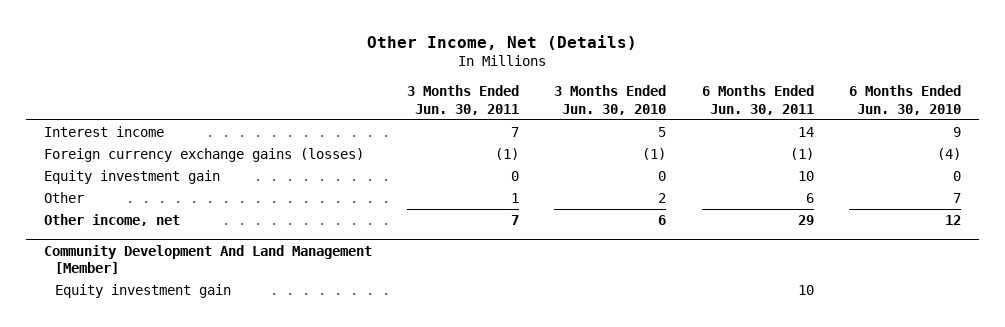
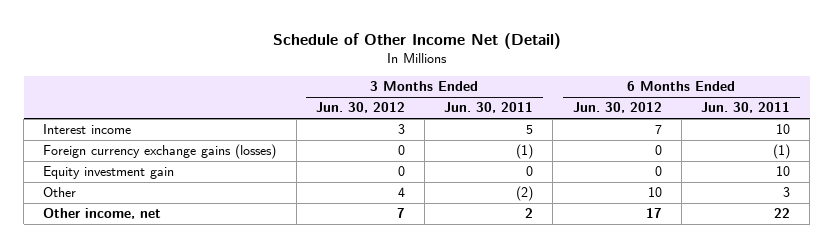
- Other Income, Net (Details)
+ Schedule of Other Income Net (Detail)
- | 3 Months Ended Jun. 30, 2011 | 3 Months Ended Jun. 30, 2010 | 6 Months Ended Jun. 30, 2011 | 6 Months Ended Jun. 30, 2010
+ | 3 Months Ended Jun. 30, 2012 | 3 Months Ended Jun. 30, 2011 | 6 Months Ended Jun. 30, 2012 | 6 Months Ended Jun. 30, 2011
- Interest income | 7 | 5 | 14 | 9
+ Interest income | 3 | 5 | 7 | 10
- Other | 1 | 2 | 6 | 7
- Other income, net | 7 | 6 | 29 | 12
- Community Development And Land Management [Member]
- Equity investment gain | | | 10 |
+ Other | 4 | (2) | 10 | 3
+ Other income, net | 7 | 2 | 17 | 22

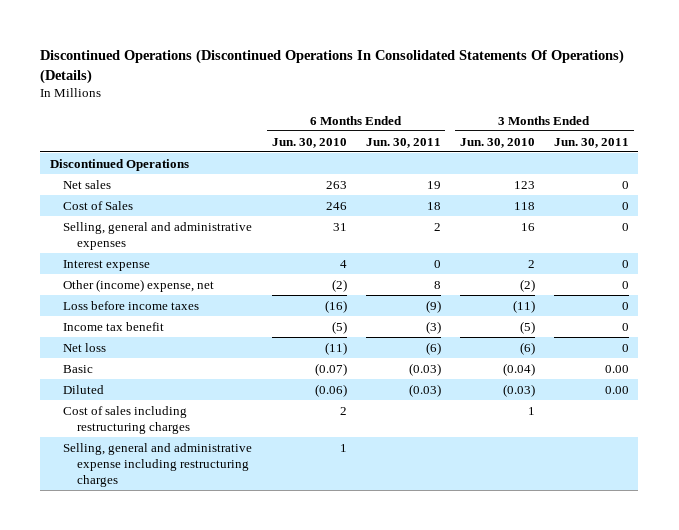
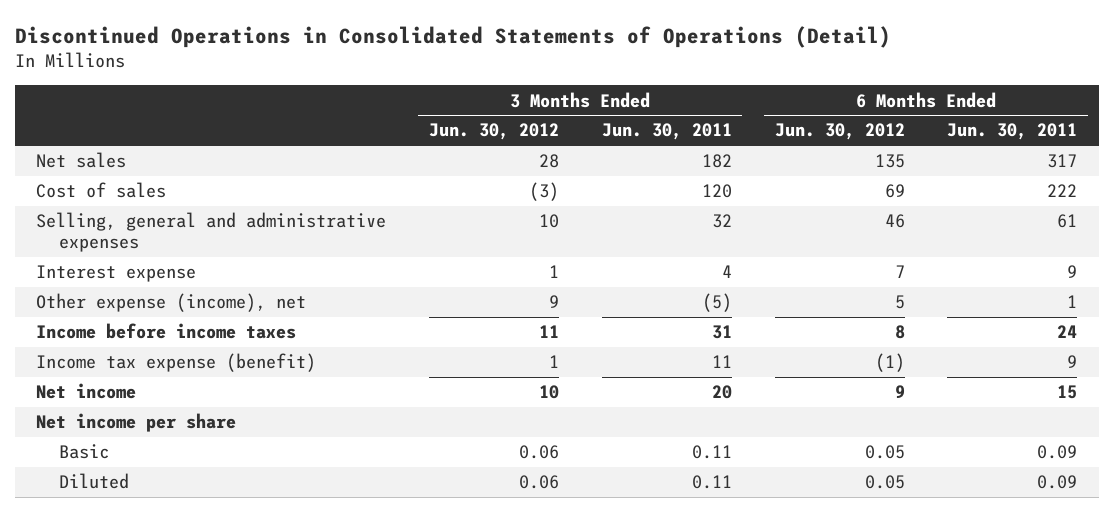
- Discontinued Operations (Discontinued Operations In Consolidated Statements Of Operations) (Details)
+ Discontinued Operations in Consolidated Statements of Operations (Detail)
- | 6 Months Ended Jun. 30, 2010 | 6 Months Ended Jun. 30, 2011 | 3 Months Ended Jun. 30, 2010 | 3 Months Ended Jun. 30, 2011
+ | 3 Months Ended Jun. 30, 2012 | 3 Months Ended Jun. 30, 2011 | 6 Months Ended Jun. 30, 2012 | 6 Months Ended Jun. 30, 2011
- Discontinued Operations
- Net sales | 263 | 19 | 123 | 0
- Cost of Sales | 246 | 18 | 118 | 0
- Selling, general and administrative expenses | 31 | 2 | 16 | 0
- Interest expense | 4 | 0 | 2 | 0
- Other (income) expense, net | (2) | 8 | (2) | 0
- Loss before income taxes | (16) | (9) | (11) | 0
- Income tax benefit | (5) | (3) | (5) | 0
- Net loss | (11) | (6) | (6) | 0
- Basic | (0.07) | (0.03) | (0.04) | 0.00
- Diluted | (0.06) | (0.03) | (0.03) | 0.00
- Cost of sales including restructuring charges | 2 | | 1 |
- Selling, general and administrative expense including restructuring charges | 1 | | |
+ Net sales | 28 | 182 | 135 | 317
+ Cost of sales | (3) | 120 | 69 | 222
+ Selling, general and administrative expenses | 10 | 32 | 46 | 61
+ Interest expense | 1 | 4 | 7 | 9
+ Other expense (income), net | 9 | (5) | 5 | 1
+ Income before income taxes | 11 | 31 | 8 | 24
+ Income tax expense (benefit) | 1 | 11 | (1) | 9
+ Net income | 10 | 20 | 9 | 15
+ Net income per share
+ Basic | 0.06 | 0.11 | 0.05 | 0.09
+ Diluted | 0.06 | 0.11 | 0.05 | 0.09

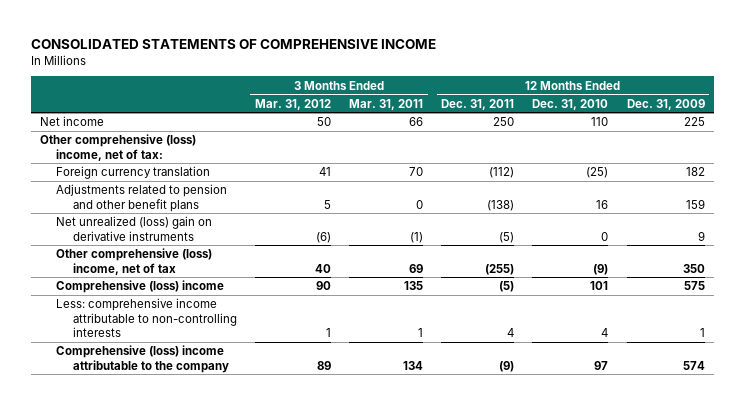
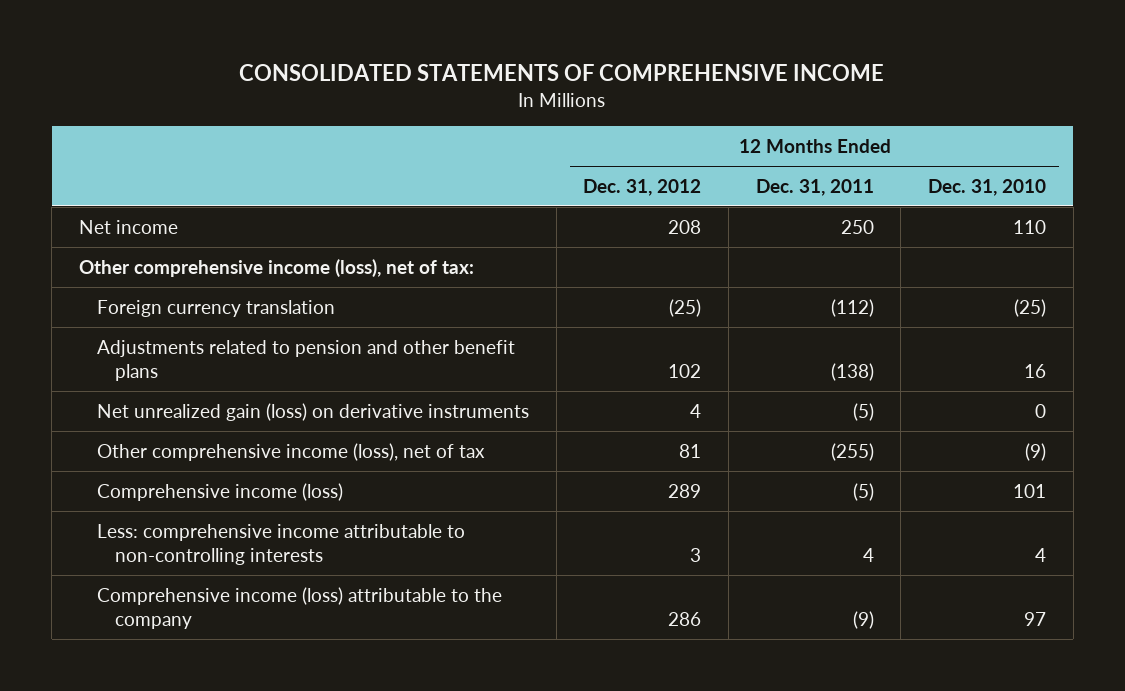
- | 3 Months Ended Mar. 31, 2012 | 3 Months Ended Mar. 31, 2011 | 12 Months Ended Dec. 31, 2011 | 12 Months Ended Dec. 31, 2010 | 12 Months Ended Dec. 31, 2009
+ | 12 Months Ended Dec. 31, 2012 | 12 Months Ended Dec. 31, 2011 | 12 Months Ended Dec. 31, 2010
- Other comprehensive (loss) income, net of tax:
+ Other comprehensive income (loss), net of tax:
- Net unrealized (loss) gain on derivative instruments | (6) | (1) | (5) | 0 | 9
- Other comprehensive (loss) income, net of tax | 40 | 69 | (255) | (9) | 350
- Comprehensive (loss) income | 90 | 135 | (5) | 101 | 575
+ Net unrealized gain (loss) on derivative instruments | 4 | (5) | 0
+ Other comprehensive income (loss), net of tax | 81 | (255) | (9)
+ Comprehensive income (loss) | 289 | (5) | 101
- Comprehensive (loss) income attributable to the company | 89 | 134 | (9) | 97 | 574
+ Comprehensive income (loss) attributable to the company | 286 | (9) | 97

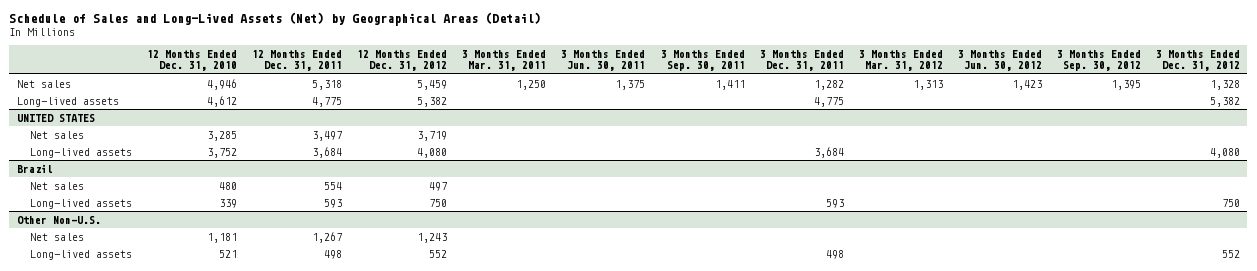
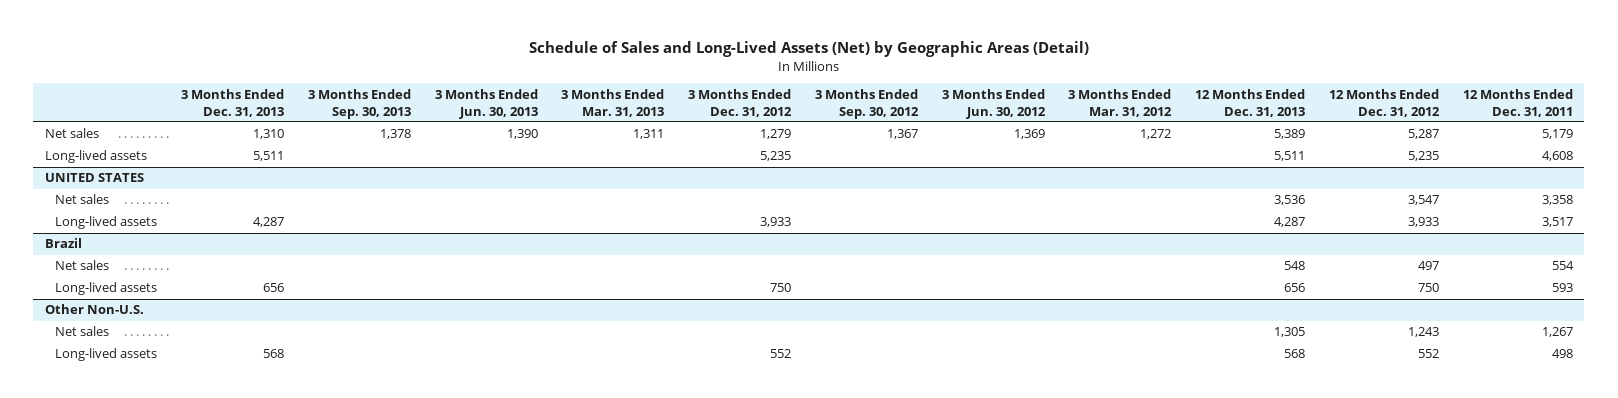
- Schedule of Sales and Long-Lived Assets (Net) by Geographical Areas (Detail)
+ Schedule of Sales and Long-Lived Assets (Net) by Geographic Areas (Detail)
- | 12 Months Ended Dec. 31, 2010 | 12 Months Ended Dec. 31, 2011 | 12 Months Ended Dec. 31, 2012 | 3 Months Ended Mar. 31, 2011 | 3 Months Ended Jun. 30, 2011 | 3 Months Ended Sep. 30, 2011 | 3 Months Ended Dec. 31, 2011 | 3 Months Ended Mar. 31, 2012 | 3 Months Ended Jun. 30, 2012 | 3 Months Ended Sep. 30, 2012 | 3 Months Ended Dec. 31, 2012
+ | 3 Months Ended Dec. 31, 2013 | 3 Months Ended Sep. 30, 2013 | 3 Months Ended Jun. 30, 2013 | 3 Months Ended Mar. 31, 2013 | 3 Months Ended Dec. 31, 2012 | 3 Months Ended Sep. 30, 2012 | 3 Months Ended Jun. 30, 2012 | 3 Months Ended Mar. 31, 2012 | 12 Months Ended Dec. 31, 2013 | 12 Months Ended Dec. 31, 2012 | 12 Months Ended Dec. 31, 2011
- Net sales | 4,946 | 5,318 | 5,459 | 1,250 | 1,375 | 1,411 | 1,282 | 1,313 | 1,423 | 1,395 | 1,328
- Long-lived assets | 4,612 | 4,775 | 5,382 | | | | 4,775 | | | | 5,382
+ Net sales | 1,310 | 1,378 | 1,390 | 1,311 | 1,279 | 1,367 | 1,369 | 1,272 | 5,389 | 5,287 | 5,179
+ Long-lived assets | 5,511 | | | | 5,235 | | | | 5,511 | 5,235 | 4,608
@ UNITED STATES
- Net sales | 3,285 | 3,497 | 3,719 | | | | | | | |
- Long-lived assets | 3,752 | 3,684 | 4,080 | | | | 3,684 | | | | 4,080
+ Net sales | | | | | | | | | 3,536 | 3,547 | 3,358
+ Long-lived assets | 4,287 | | | | 3,933 | | | | 4,287 | 3,933 | 3,517

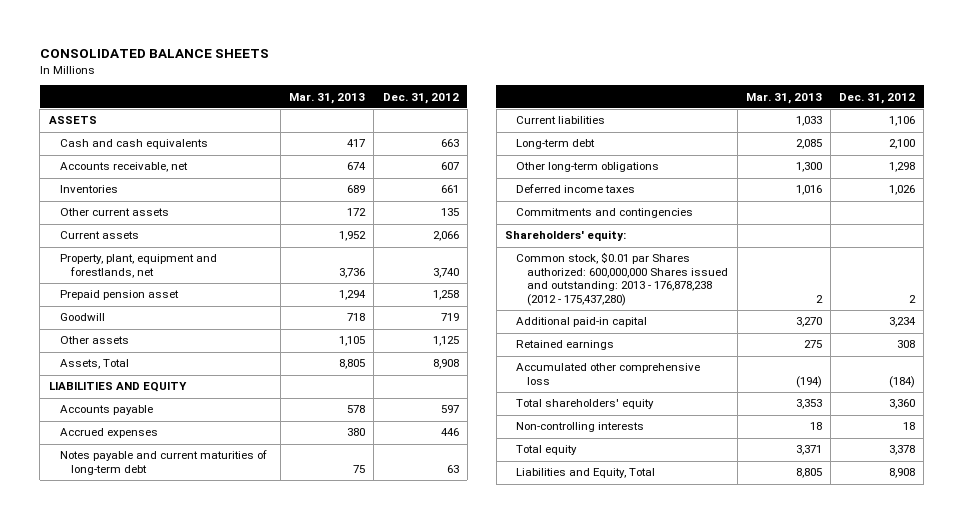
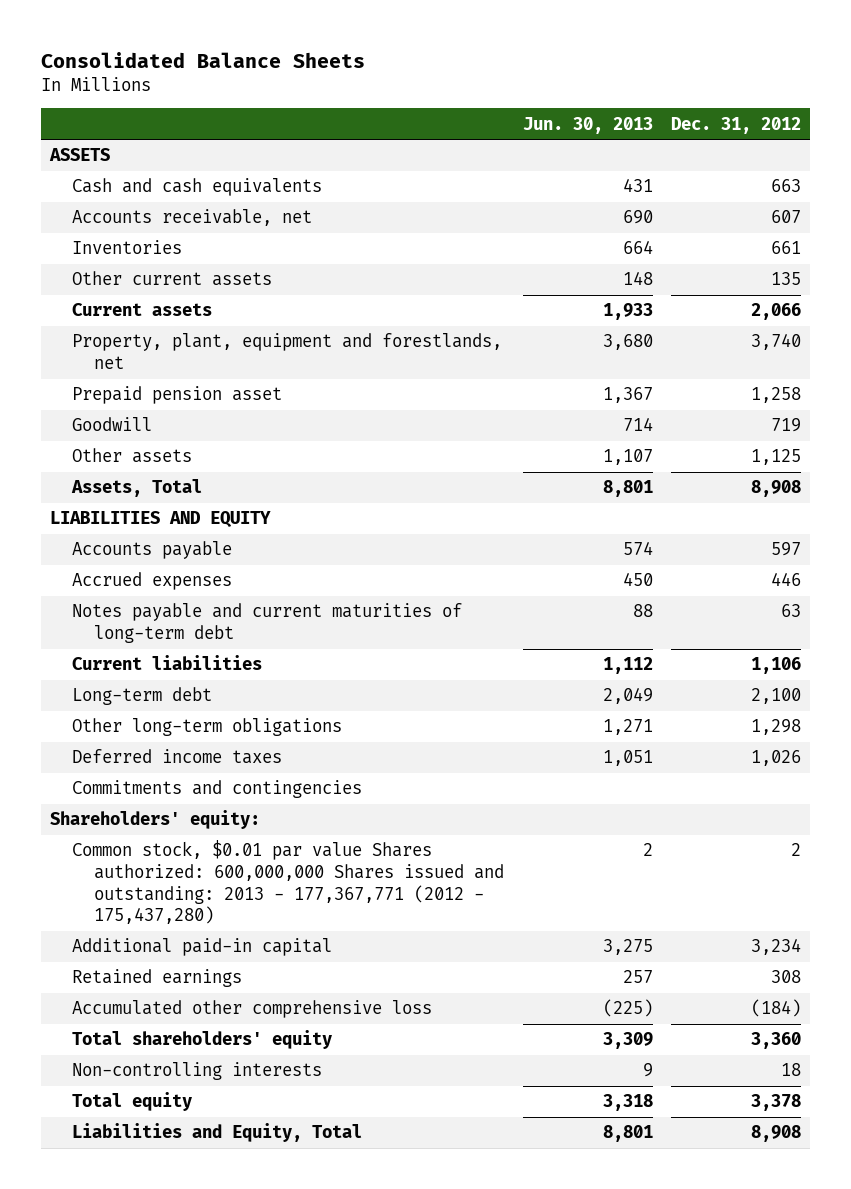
- CONSOLIDATED BALANCE SHEETS
+ Consolidated Balance Sheets
- | Mar. 31, 2013 | Dec. 31, 2012
+ | Jun. 30, 2013 | Dec. 31, 2012
- Common stock, $0.01 par Shares authorized: 600,000,000 Shares issued and outstanding: 2013 - 176,878,238 (2012 - 175,437,280) | 2 | 2
+ Common stock, $0.01 par value Shares authorized: 600,000,000 Shares issued and outstanding: 2013 - 177,367,771 (2012 - 175,437,280) | 2 | 2

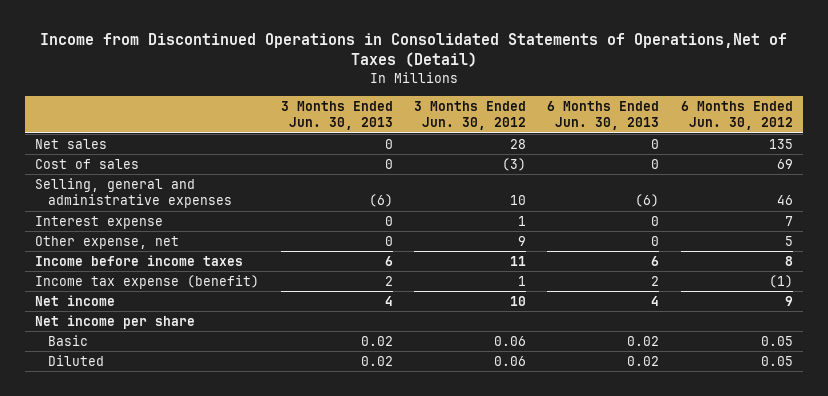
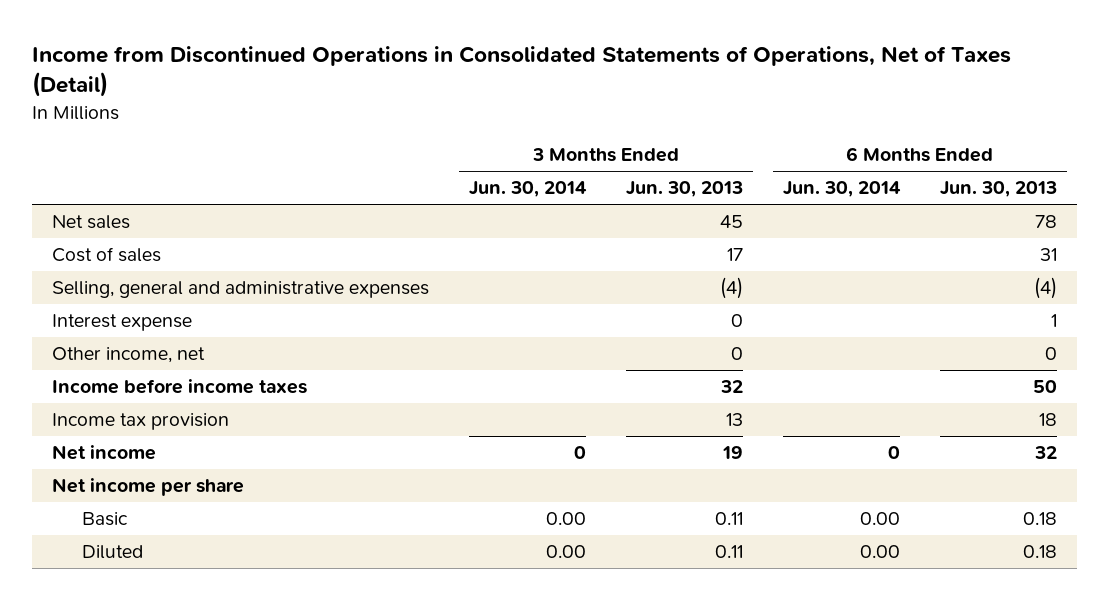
- Income from Discontinued Operations in Consolidated Statements of Operations,Net of Taxes (Detail)
+ Income from Discontinued Operations in Consolidated Statements of Operations, Net of Taxes (Detail)
- | 3 Months Ended Jun. 30, 2013 | 3 Months Ended Jun. 30, 2012 | 6 Months Ended Jun. 30, 2013 | 6 Months Ended Jun. 30, 2012
+ | 3 Months Ended Jun. 30, 2014 | 3 Months Ended Jun. 30, 2013 | 6 Months Ended Jun. 30, 2014 | 6 Months Ended Jun. 30, 2013
- Net sales | 0 | 28 | 0 | 135
- Cost of sales | 0 | (3) | 0 | 69
- Selling, general and administrative expenses | (6) | 10 | (6) | 46
- Interest expense | 0 | 1 | 0 | 7
- Other expense, net | 0 | 9 | 0 | 5
- Income before income taxes | 6 | 11 | 6 | 8
- Income tax expense (benefit) | 2 | 1 | 2 | (1)
- Net income | 4 | 10 | 4 | 9
+ Net sales | | 45 | | 78
+ Cost of sales | | 17 | | 31
+ Selling, general and administrative expenses | | (4) | | (4)
+ Interest expense | | 0 | | 1
+ Other income, net | | 0 | | 0
+ Income before income taxes | | 32 | | 50
+ Income tax provision | | 13 | | 18
+ Net income | 0 | 19 | 0 | 32
- Basic | 0.02 | 0.06 | 0.02 | 0.05
- Diluted | 0.02 | 0.06 | 0.02 | 0.05
+ Basic | 0.00 | 0.11 | 0.00 | 0.18
+ Diluted | 0.00 | 0.11 | 0.00 | 0.18

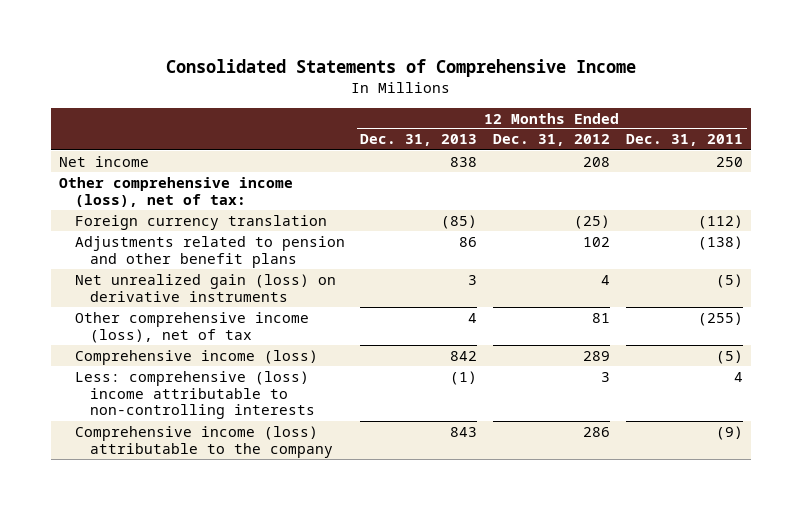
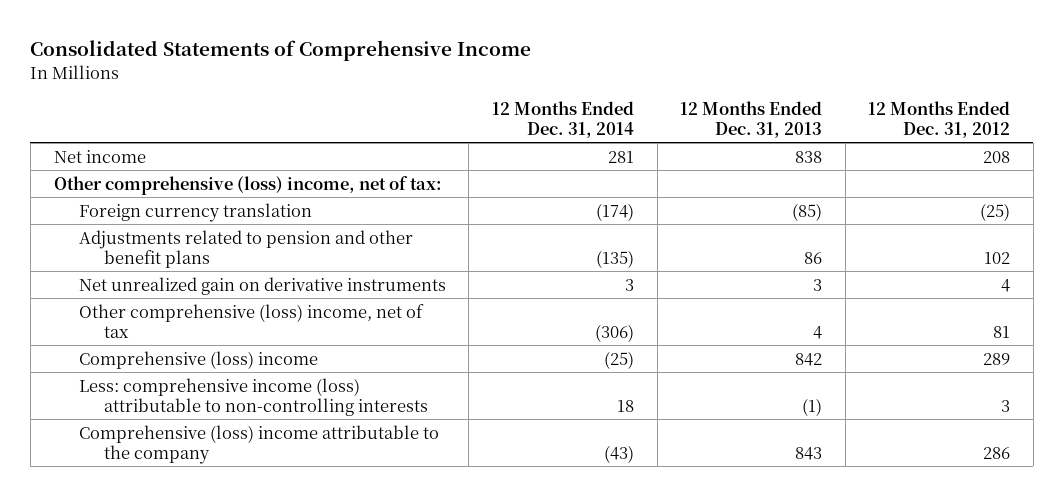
- | 12 Months Ended Dec. 31, 2013 | 12 Months Ended Dec. 31, 2012 | 12 Months Ended Dec. 31, 2011
+ | 12 Months Ended Dec. 31, 2014 | 12 Months Ended Dec. 31, 2013 | 12 Months Ended Dec. 31, 2012
- Other comprehensive income (loss), net of tax:
+ Other comprehensive (loss) income, net of tax:
- Net unrealized gain (loss) on derivative instruments | 3 | 4 | (5)
- Other comprehensive income (loss), net of tax | 4 | 81 | (255)
- Comprehensive income (loss) | 842 | 289 | (5)
- Less: comprehensive (loss) income attributable to non-controlling interests | (1) | 3 | 4
- Comprehensive income (loss) attributable to the company | 843 | 286 | (9)
+ Net unrealized gain on derivative instruments | 3 | 3 | 4
+ Other comprehensive (loss) income, net of tax | (306) | 4 | 81
+ Comprehensive (loss) income | (25) | 842 | 289
+ Less: comprehensive income (loss) attributable to non-controlling interests | 18 | (1) | 3
+ Comprehensive (loss) income attributable to the company | (43) | 843 | 286

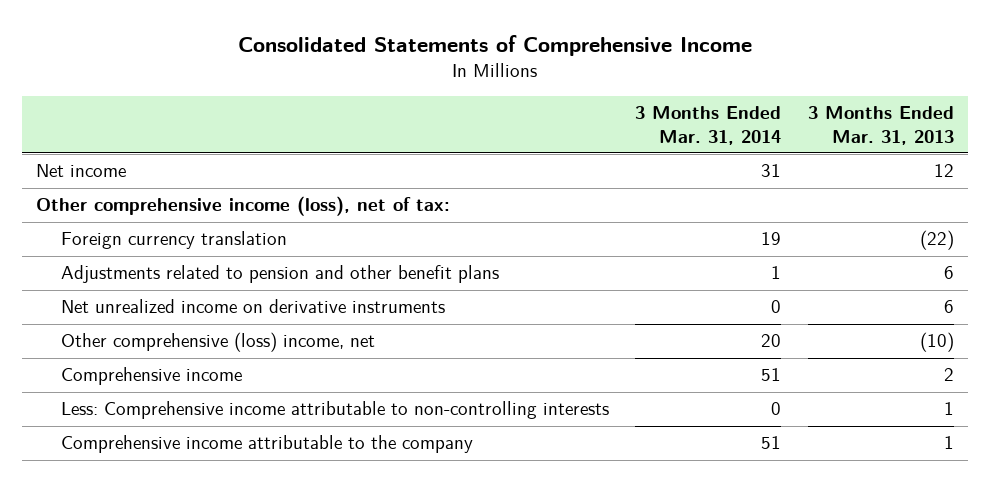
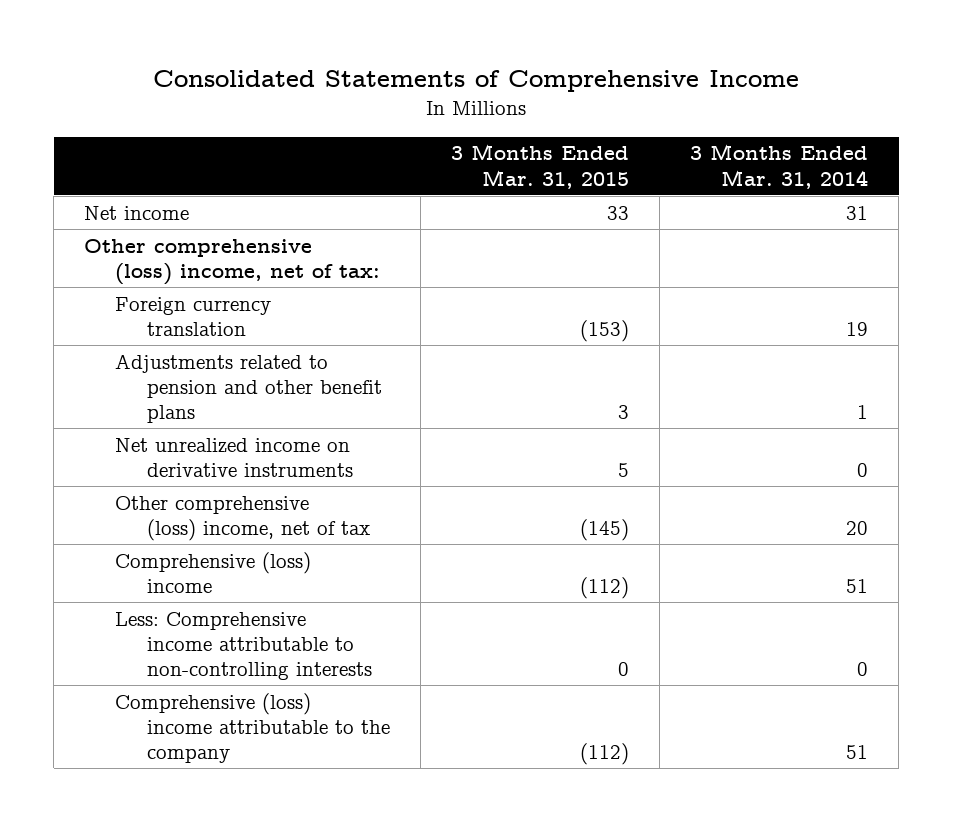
- | 3 Months Ended Mar. 31, 2014 | 3 Months Ended Mar. 31, 2013
+ | 3 Months Ended Mar. 31, 2015 | 3 Months Ended Mar. 31, 2014
- Other comprehensive income (loss), net of tax:
+ Other comprehensive (loss) income, net of tax:
- Other comprehensive (loss) income, net | 20 | (10)
- Comprehensive income | 51 | 2
+ Other comprehensive (loss) income, net of tax | (145) | 20
+ Comprehensive (loss) income | (112) | 51
- Comprehensive income attributable to the company | 51 | 1
+ Comprehensive (loss) income attributable to the company | (112) | 51

